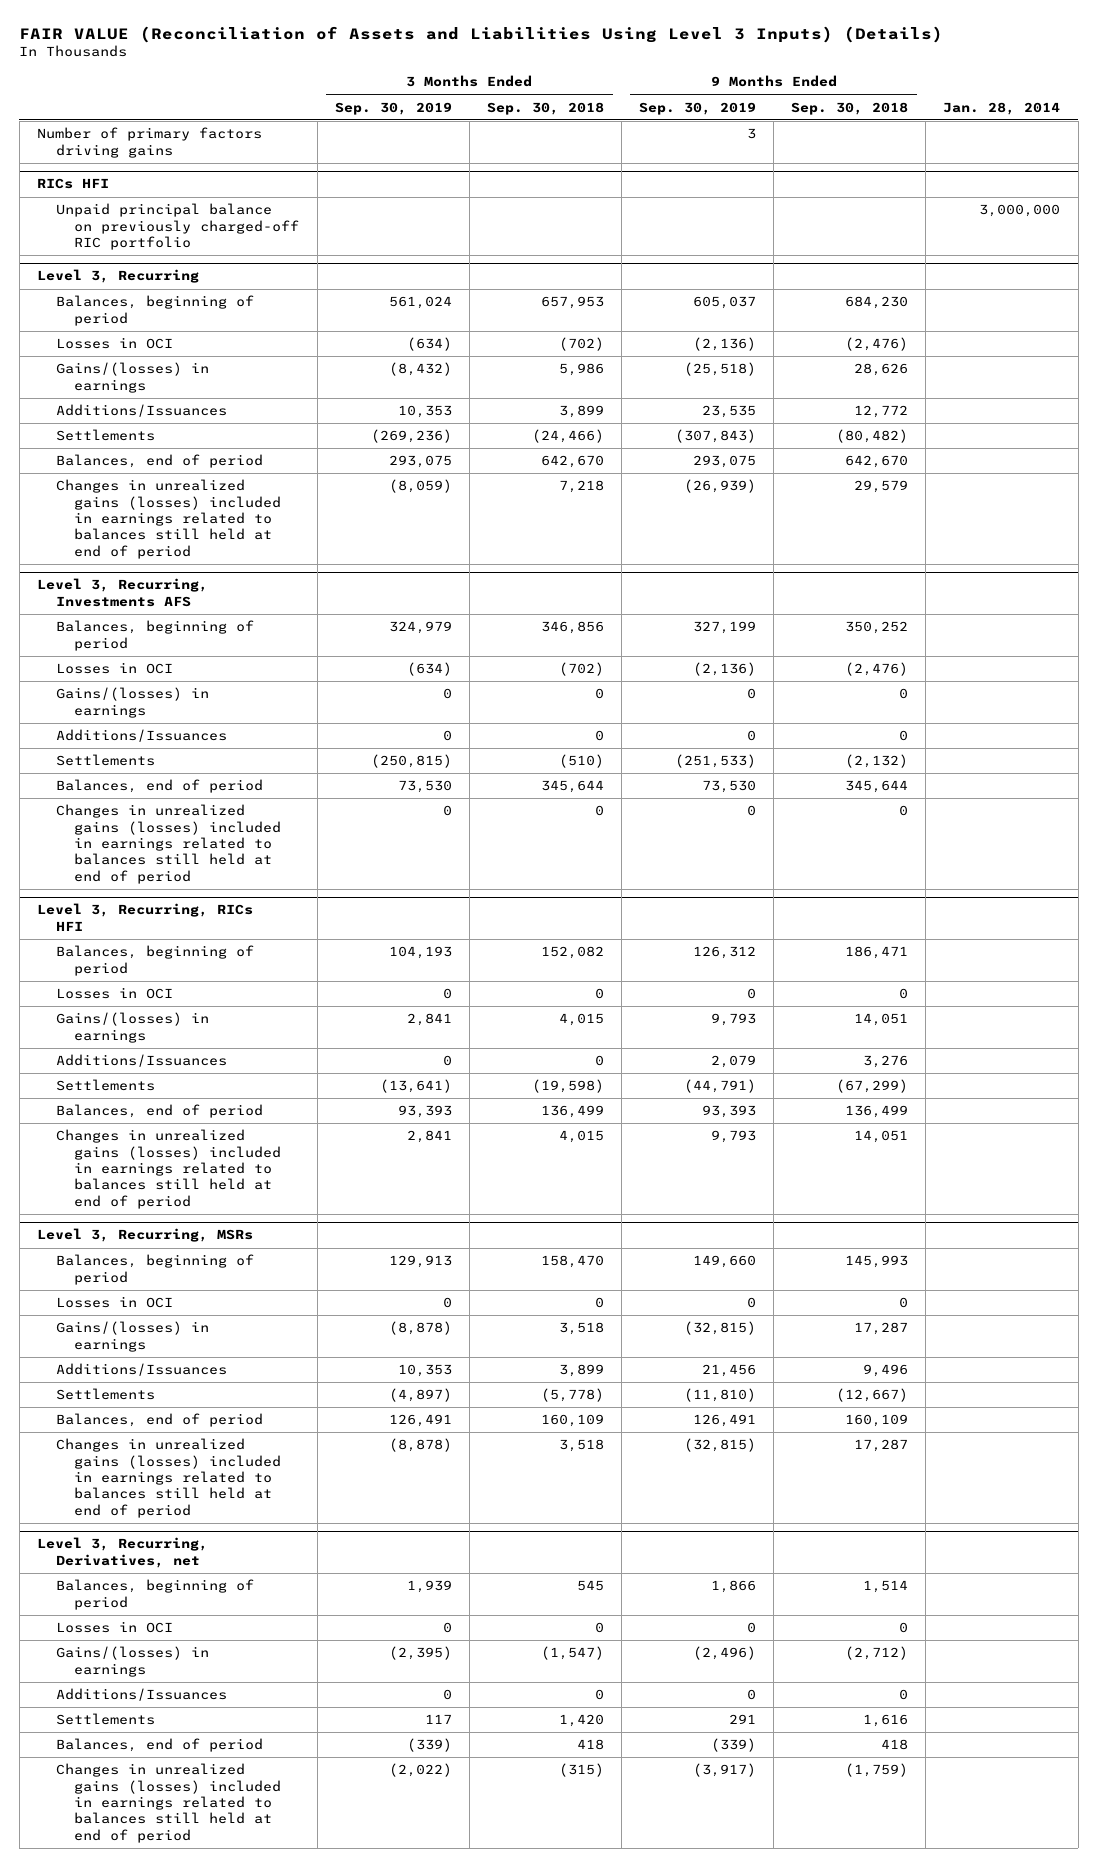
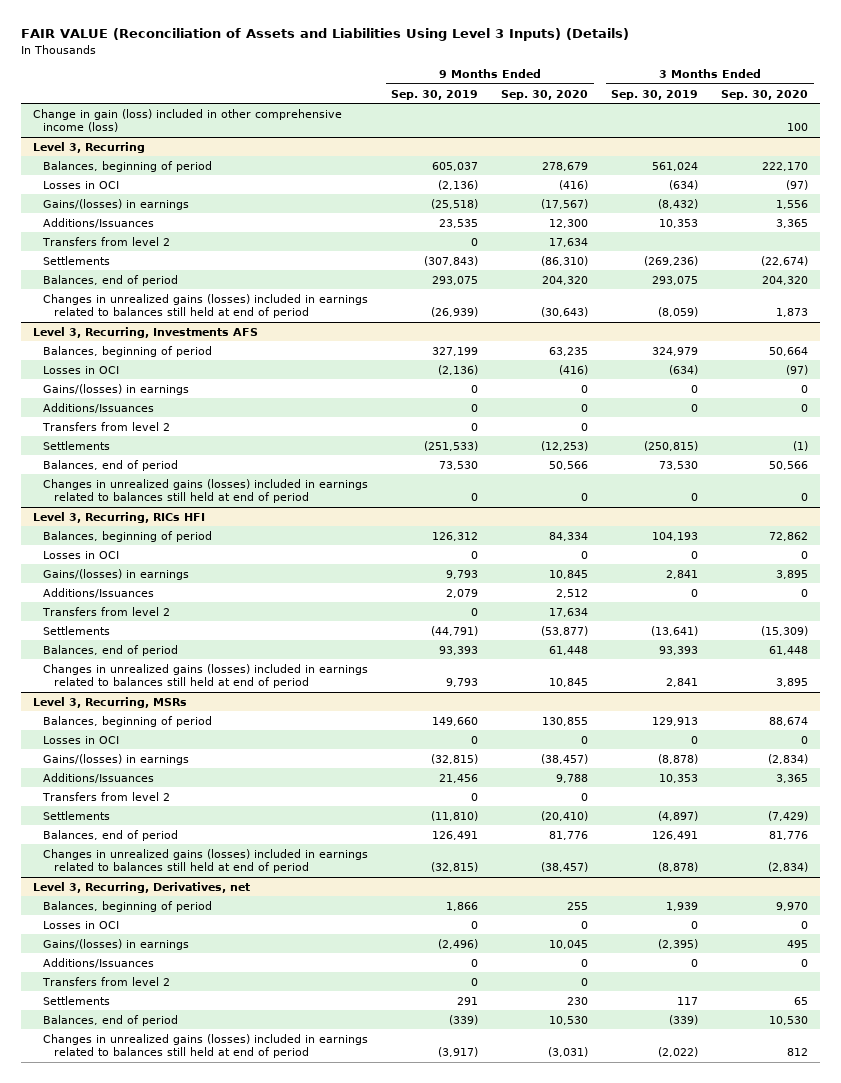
- | 3 Months Ended Sep. 30, 2019 | 3 Months Ended Sep. 30, 2018 | 9 Months Ended Sep. 30, 2019 | 9 Months Ended Sep. 30, 2018 | Jan. 28, 2014
+ | 9 Months Ended Sep. 30, 2019 | 9 Months Ended Sep. 30, 2020 | 3 Months Ended Sep. 30, 2019 | 3 Months Ended Sep. 30, 2020
- Number of primary factors driving gains | | | 3 | |
- RICs HFI
- Unpaid principal balance on previously charged-off RIC portfolio | | | | | 3,000,000
+ Change in gain (loss) included in other comprehensive income (loss) | | | | 100
@ Level 3, Recurring
+ Transfers from level 2 | 0 | 17,634 | |
@ Level 3, Recurring, Investments AFS
+ Transfers from level 2 | 0 | 0 | |
@ Level 3, Recurring, RICs HFI
+ Transfers from level 2 | 0 | 17,634 | |
@ Level 3, Recurring, MSRs
+ Transfers from level 2 | 0 | 0 | |
@ Level 3, Recurring, Derivatives, net
+ Transfers from level 2 | 0 | 0 | |

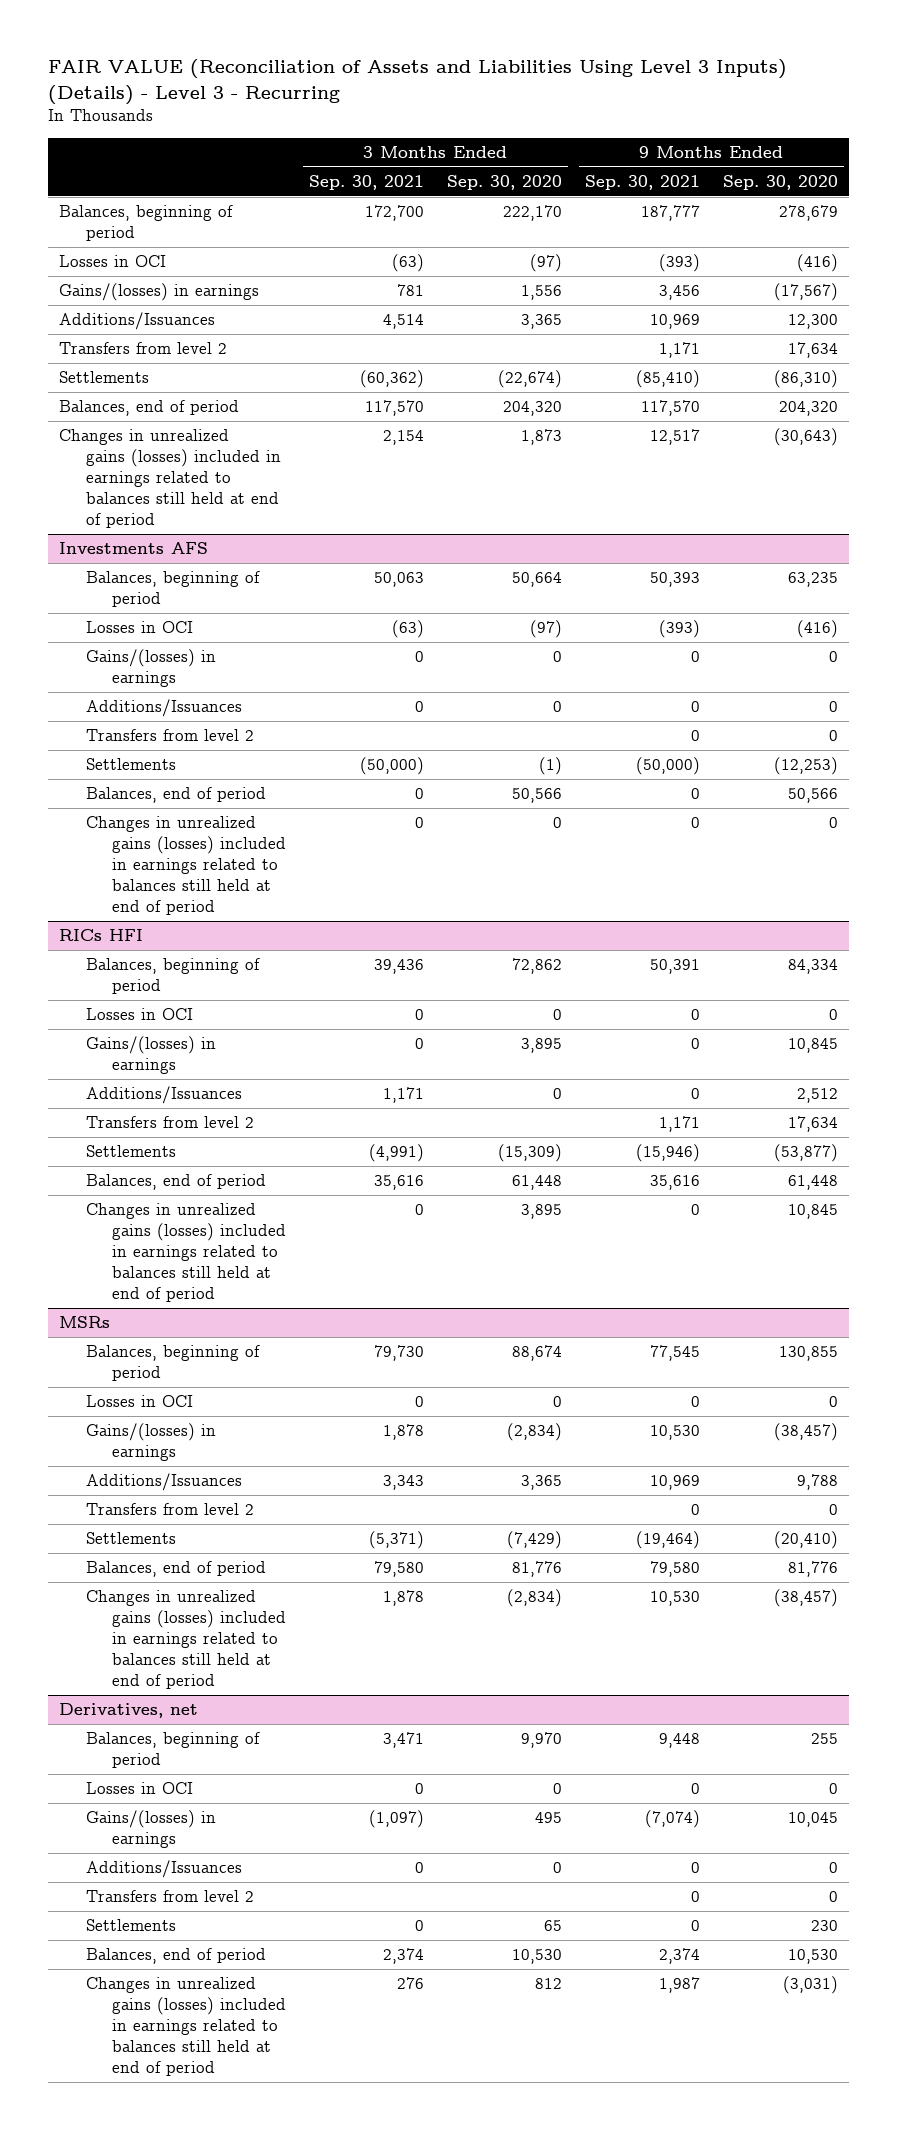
- FAIR VALUE (Reconciliation of Assets and Liabilities Using Level 3 Inputs) (Details)
+ FAIR VALUE (Reconciliation of Assets and Liabilities Using Level 3 Inputs) (Details) - Level 3 - Recurring
- | 9 Months Ended Sep. 30, 2019 | 9 Months Ended Sep. 30, 2020 | 3 Months Ended Sep. 30, 2019 | 3 Months Ended Sep. 30, 2020
+ | 3 Months Ended Sep. 30, 2021 | 3 Months Ended Sep. 30, 2020 | 9 Months Ended Sep. 30, 2021 | 9 Months Ended Sep. 30, 2020
- Change in gain (loss) included in other comprehensive income (loss) | | | | 100
- Level 3, Recurring
- Level 3, Recurring, Investments AFS
+ Investments AFS
- Level 3, Recurring, RICs HFI
+ RICs HFI
- Level 3, Recurring, MSRs
+ MSRs
- Level 3, Recurring, Derivatives, net
+ Derivatives, net

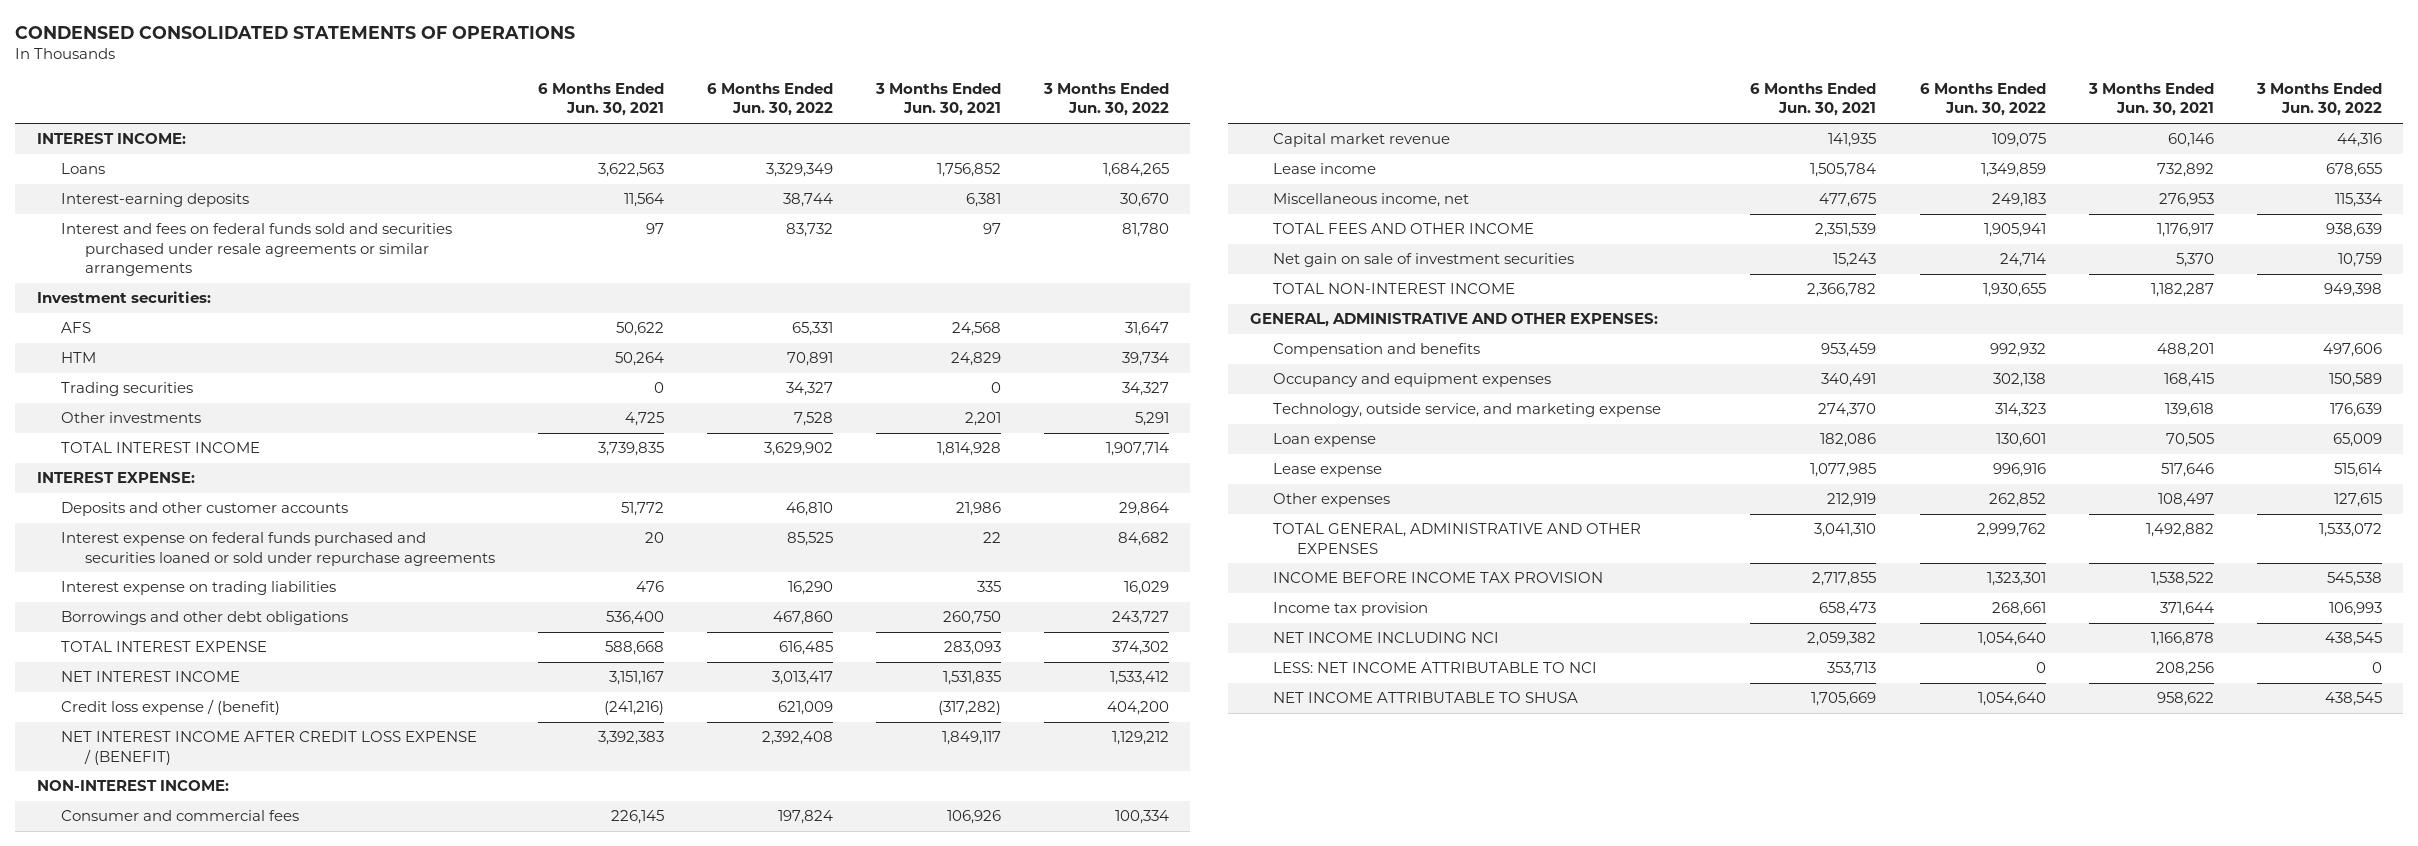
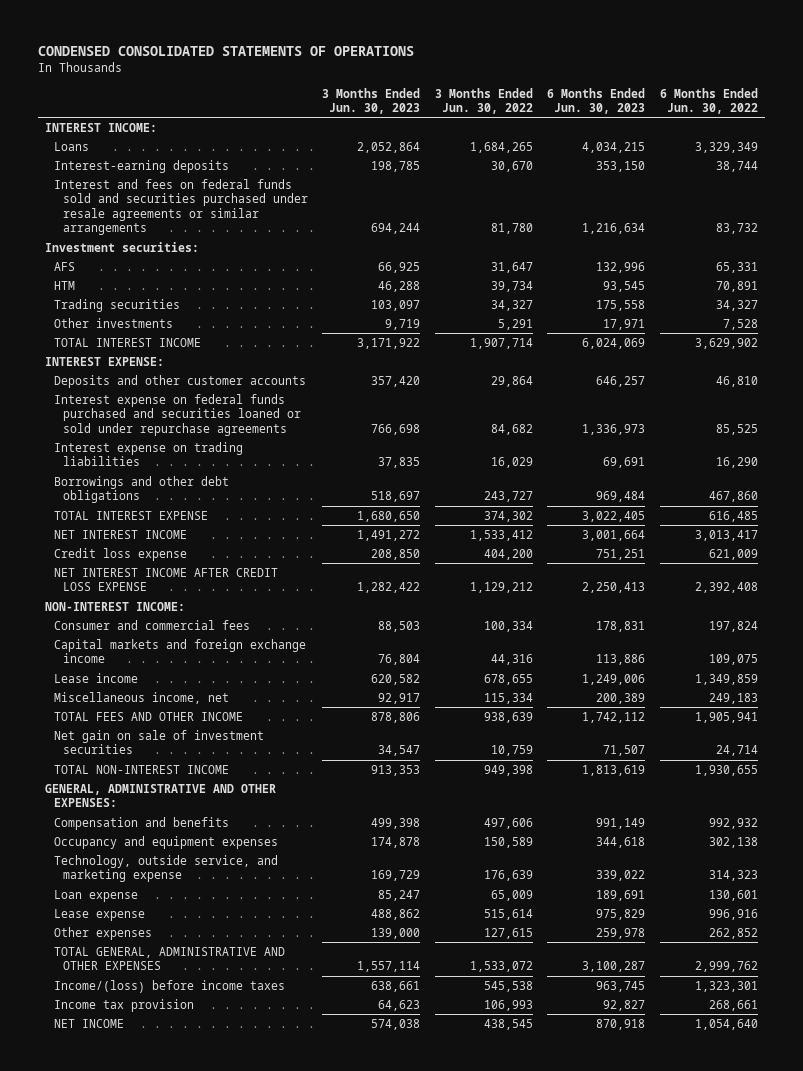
- | 6 Months Ended Jun. 30, 2021 | 6 Months Ended Jun. 30, 2022 | 3 Months Ended Jun. 30, 2021 | 3 Months Ended Jun. 30, 2022
+ | 3 Months Ended Jun. 30, 2023 | 3 Months Ended Jun. 30, 2022 | 6 Months Ended Jun. 30, 2023 | 6 Months Ended Jun. 30, 2022
- Credit loss expense / (benefit) | (241,216) | 621,009 | (317,282) | 404,200
- NET INTEREST INCOME AFTER CREDIT LOSS EXPENSE / (BENEFIT) | 3,392,383 | 2,392,408 | 1,849,117 | 1,129,212
+ Credit loss expense | 208,850 | 404,200 | 751,251 | 621,009
+ NET INTEREST INCOME AFTER CREDIT LOSS EXPENSE | 1,282,422 | 1,129,212 | 2,250,413 | 2,392,408
- Capital market revenue | 141,935 | 109,075 | 60,146 | 44,316
+ Capital markets and foreign exchange income | 76,804 | 44,316 | 113,886 | 109,075
- INCOME BEFORE INCOME TAX PROVISION | 2,717,855 | 1,323,301 | 1,538,522 | 545,538
+ Income/(loss) before income taxes | 638,661 | 545,538 | 963,745 | 1,323,301
- NET INCOME INCLUDING NCI | 2,059,382 | 1,054,640 | 1,166,878 | 438,545
- LESS: NET INCOME ATTRIBUTABLE TO NCI | 353,713 | 0 | 208,256 | 0
- NET INCOME ATTRIBUTABLE TO SHUSA | 1,705,669 | 1,054,640 | 958,622 | 438,545
+ NET INCOME | 574,038 | 438,545 | 870,918 | 1,054,640

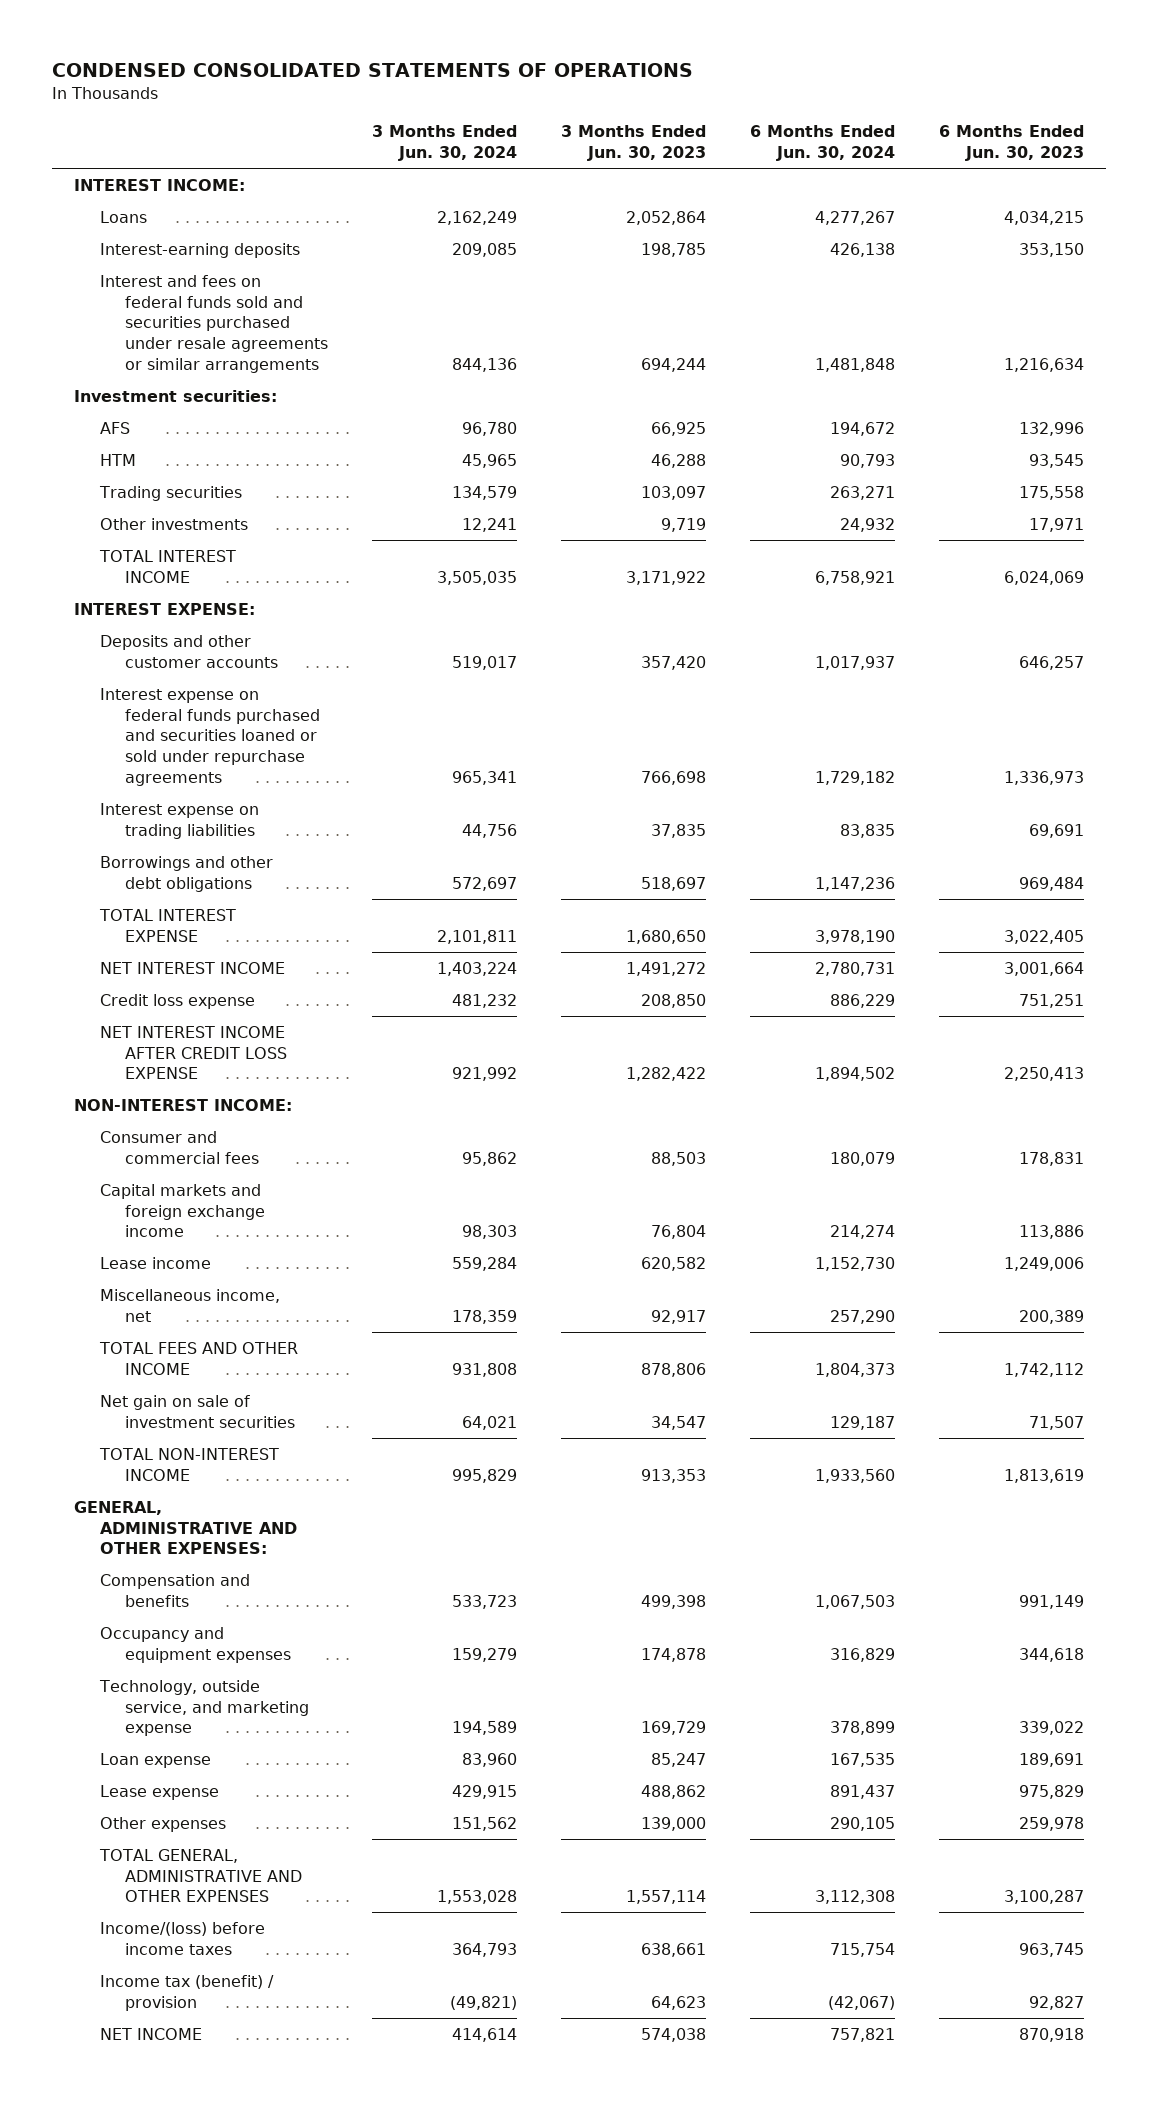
- | 3 Months Ended Jun. 30, 2023 | 3 Months Ended Jun. 30, 2022 | 6 Months Ended Jun. 30, 2023 | 6 Months Ended Jun. 30, 2022
+ | 3 Months Ended Jun. 30, 2024 | 3 Months Ended Jun. 30, 2023 | 6 Months Ended Jun. 30, 2024 | 6 Months Ended Jun. 30, 2023
- Income tax provision | 64,623 | 106,993 | 92,827 | 268,661
+ Income tax (benefit) / provision | (49,821) | 64,623 | (42,067) | 92,827

